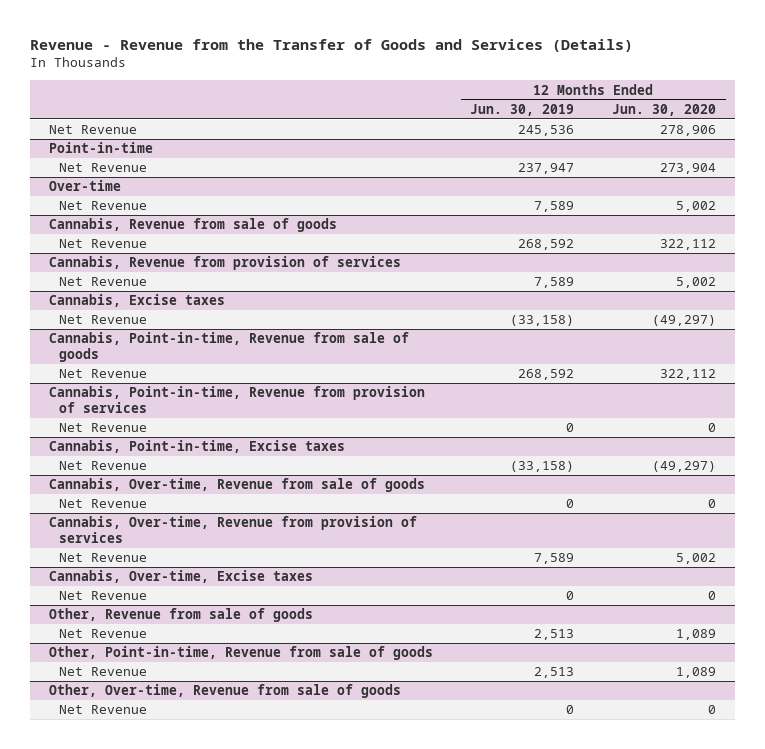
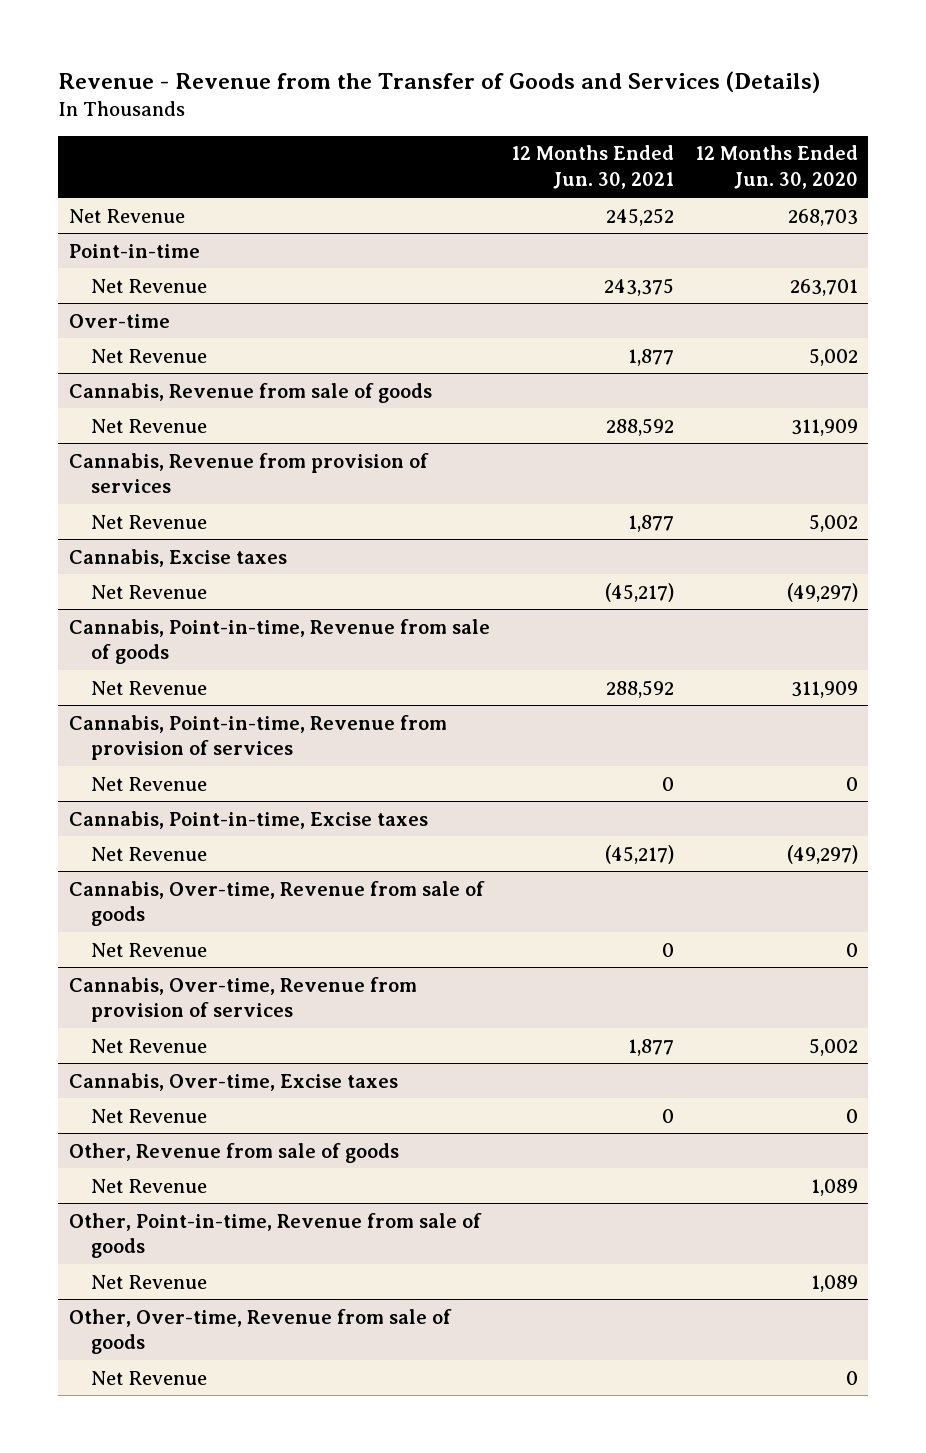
- | 12 Months Ended Jun. 30, 2019 | 12 Months Ended Jun. 30, 2020
+ | 12 Months Ended Jun. 30, 2021 | 12 Months Ended Jun. 30, 2020
- Net Revenue | 245,536 | 278,906
+ Net Revenue | 245,252 | 268,703
@ Point-in-time
- Net Revenue | 237,947 | 273,904
+ Net Revenue | 243,375 | 263,701
@ Cannabis, Revenue from sale of goods
- Net Revenue | 268,592 | 322,112
+ Net Revenue | 288,592 | 311,909
@ Cannabis, Point-in-time, Revenue from sale of goods
- Net Revenue | 268,592 | 322,112
+ Net Revenue | 288,592 | 311,909

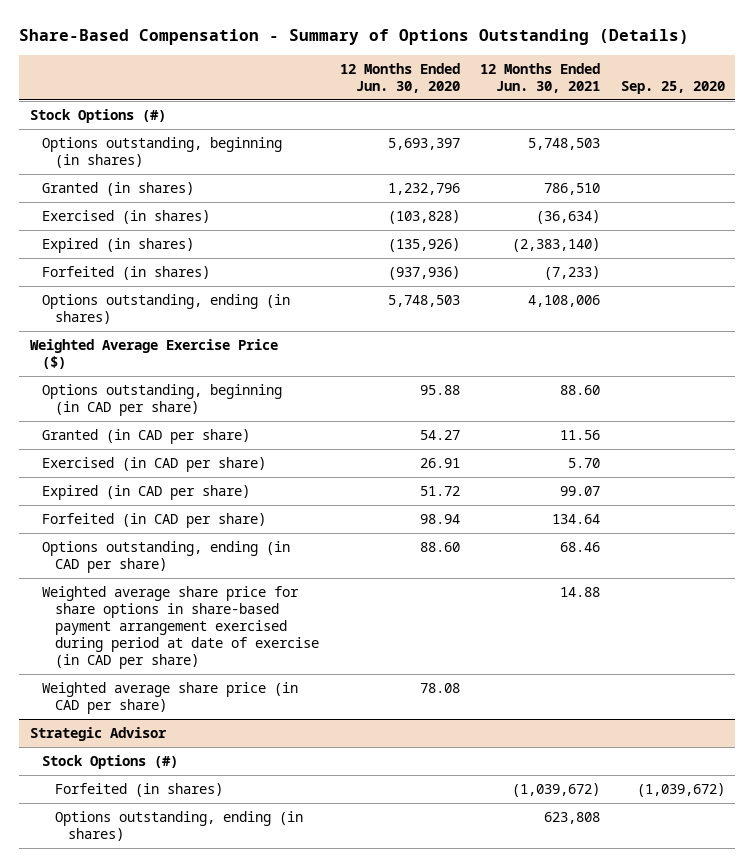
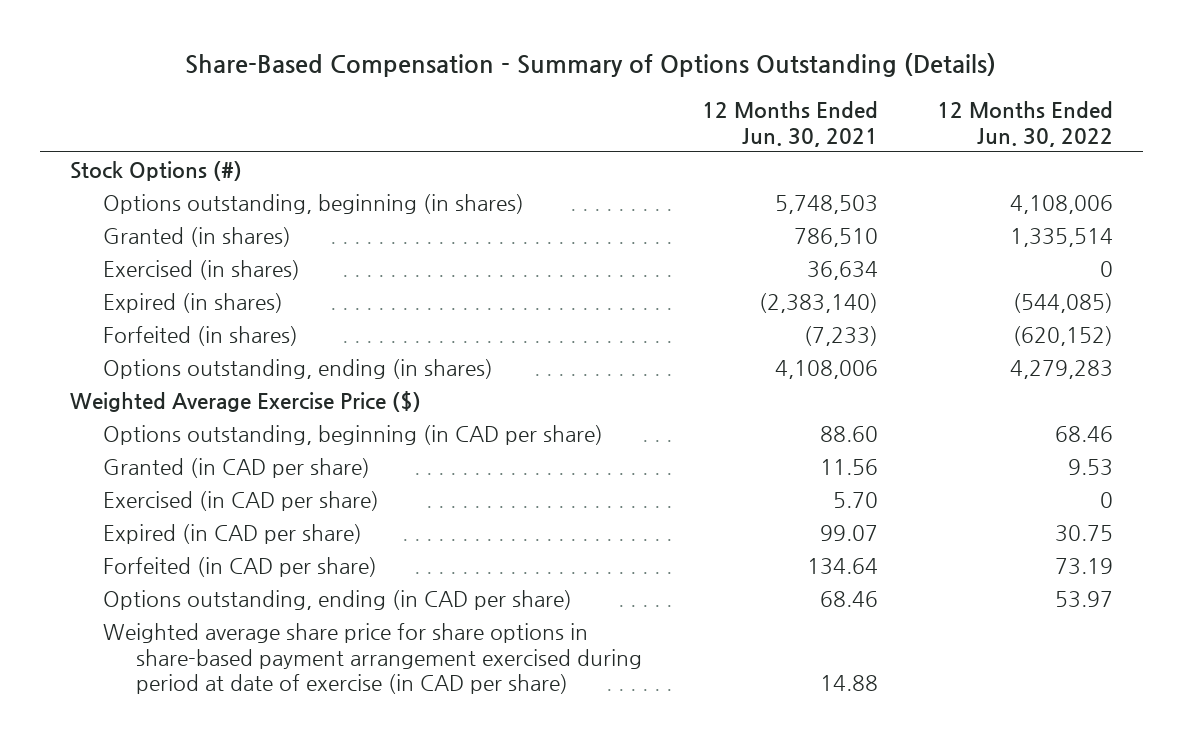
- | 12 Months Ended Jun. 30, 2020 | 12 Months Ended Jun. 30, 2021 | Sep. 25, 2020
+ | 12 Months Ended Jun. 30, 2021 | 12 Months Ended Jun. 30, 2022
- Exercised (in shares) | (103,828) | (36,634) |
+ Exercised (in shares) | 36,634 | 0
- Weighted average share price (in CAD per share) | 78.08 | |
- Strategic Advisor
- Stock Options (#)
- Forfeited (in shares) | | (1,039,672) | (1,039,672)
- Options outstanding, ending (in shares) | | 623,808 |

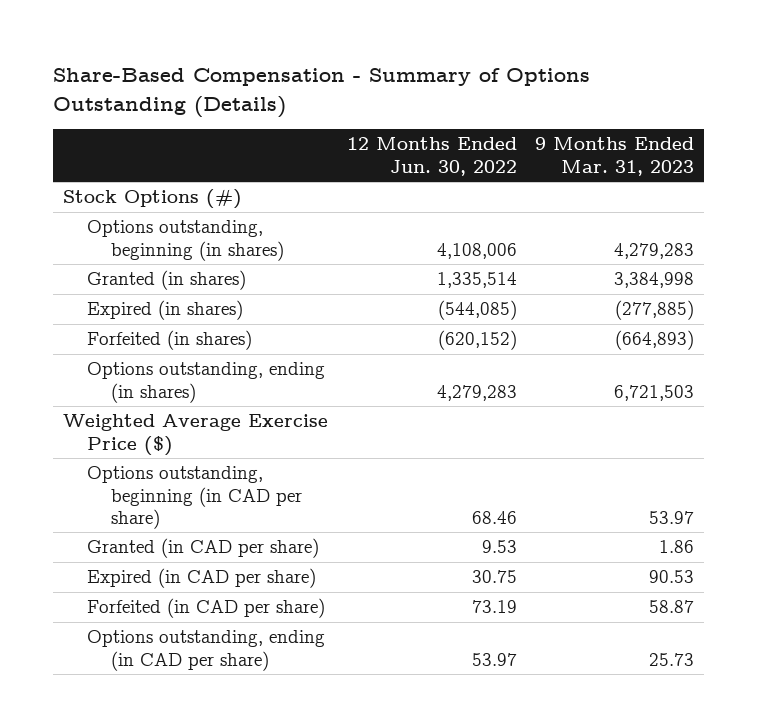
- | 12 Months Ended Jun. 30, 2021 | 12 Months Ended Jun. 30, 2022
+ | 12 Months Ended Jun. 30, 2022 | 9 Months Ended Mar. 31, 2023
- Exercised (in shares) | 36,634 | 0
- Exercised (in CAD per share) | 5.70 | 0
- Weighted average share price for share options in share-based payment arrangement exercised during period at date of exercise (in CAD per share) | 14.88 |

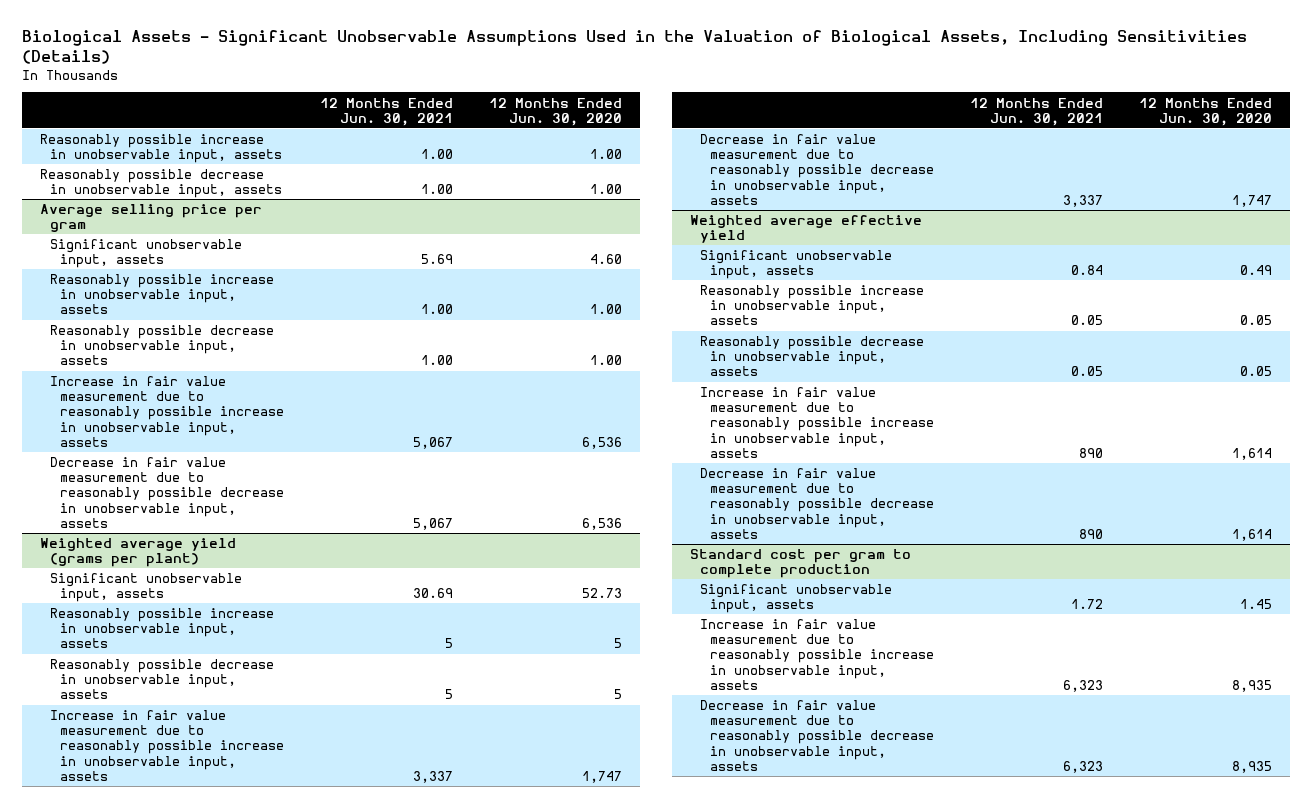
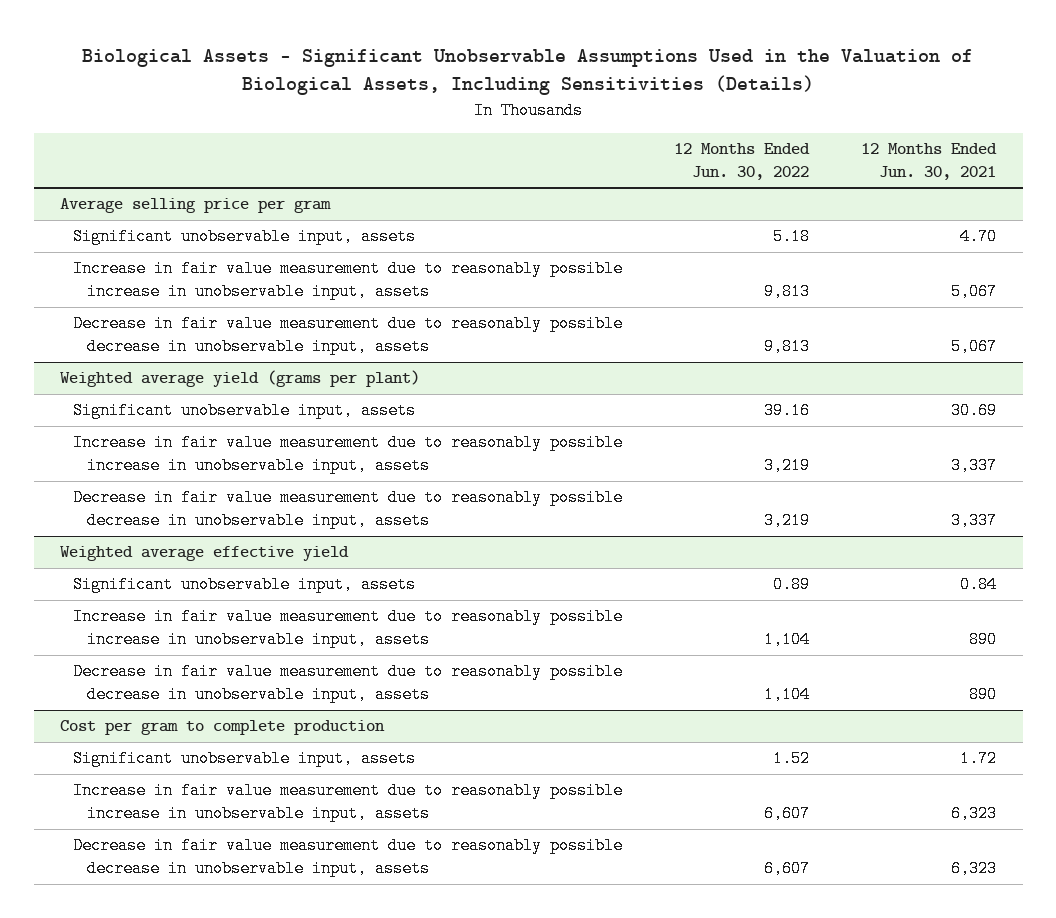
- | 12 Months Ended Jun. 30, 2021 | 12 Months Ended Jun. 30, 2020
+ | 12 Months Ended Jun. 30, 2022 | 12 Months Ended Jun. 30, 2021
- Reasonably possible increase in unobservable input, assets | 1.00 | 1.00
- Reasonably possible decrease in unobservable input, assets | 1.00 | 1.00
@ Average selling price per gram
- Significant unobservable input, assets | 5.69 | 4.60
- Reasonably possible increase in unobservable input, assets | 1.00 | 1.00
- Reasonably possible decrease in unobservable input, assets | 1.00 | 1.00
+ Significant unobservable input, assets | 5.18 | 4.70
@ Weighted average yield (grams per plant)
- Reasonably possible increase in unobservable input, assets | 5 | 5
- Reasonably possible decrease in unobservable input, assets | 5 | 5
@ Weighted average effective yield
- Reasonably possible increase in unobservable input, assets | 0.05 | 0.05
- Reasonably possible decrease in unobservable input, assets | 0.05 | 0.05
- Standard cost per gram to complete production
+ Cost per gram to complete production

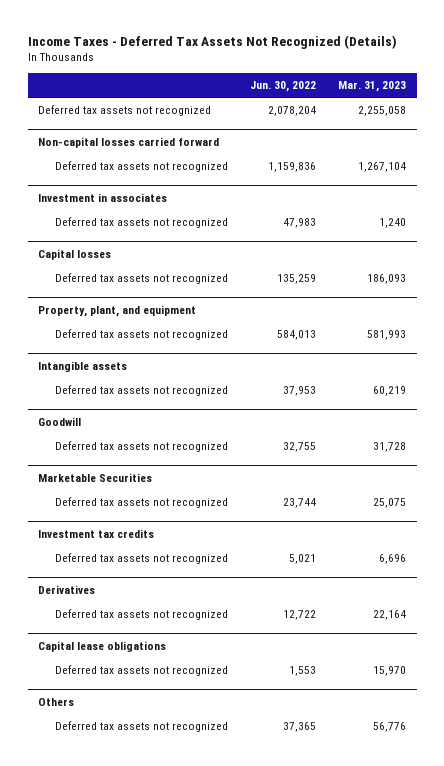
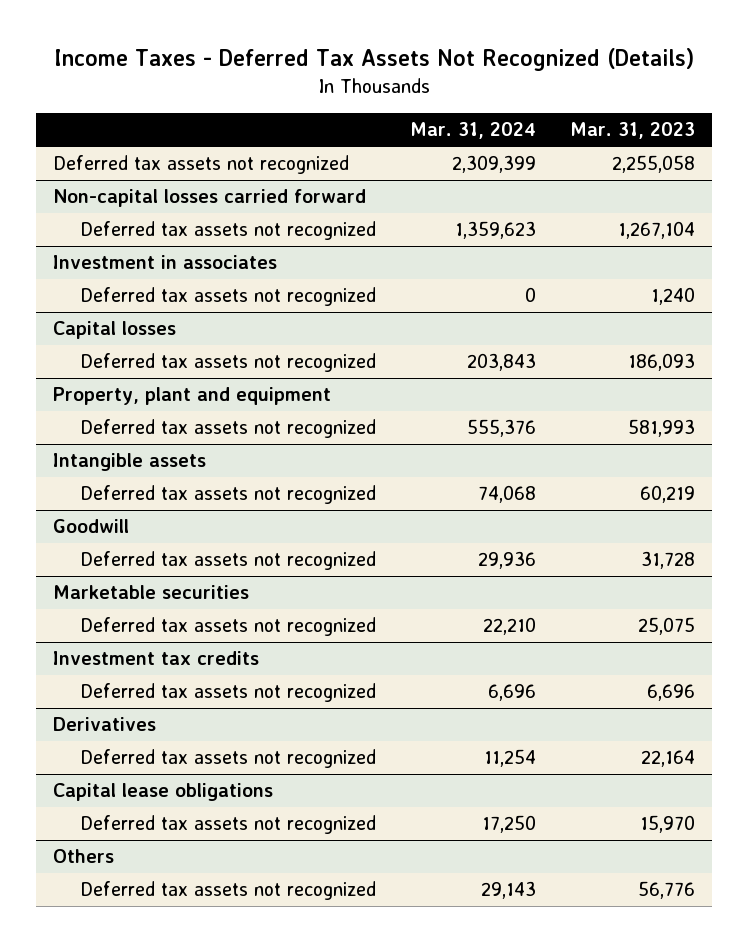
- | Jun. 30, 2022 | Mar. 31, 2023
+ | Mar. 31, 2024 | Mar. 31, 2023
- Property, plant, and equipment
+ Property, plant and equipment
- Marketable Securities
+ Marketable securities

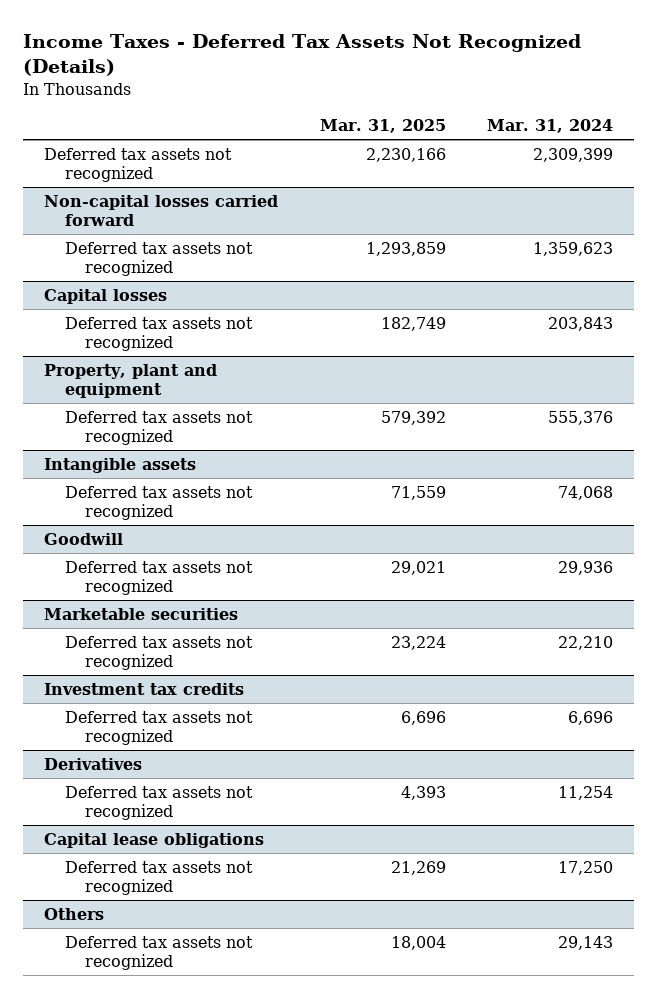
- | Mar. 31, 2024 | Mar. 31, 2023
+ | Mar. 31, 2025 | Mar. 31, 2024
- Investment in associates
- Deferred tax assets not recognized | 0 | 1,240

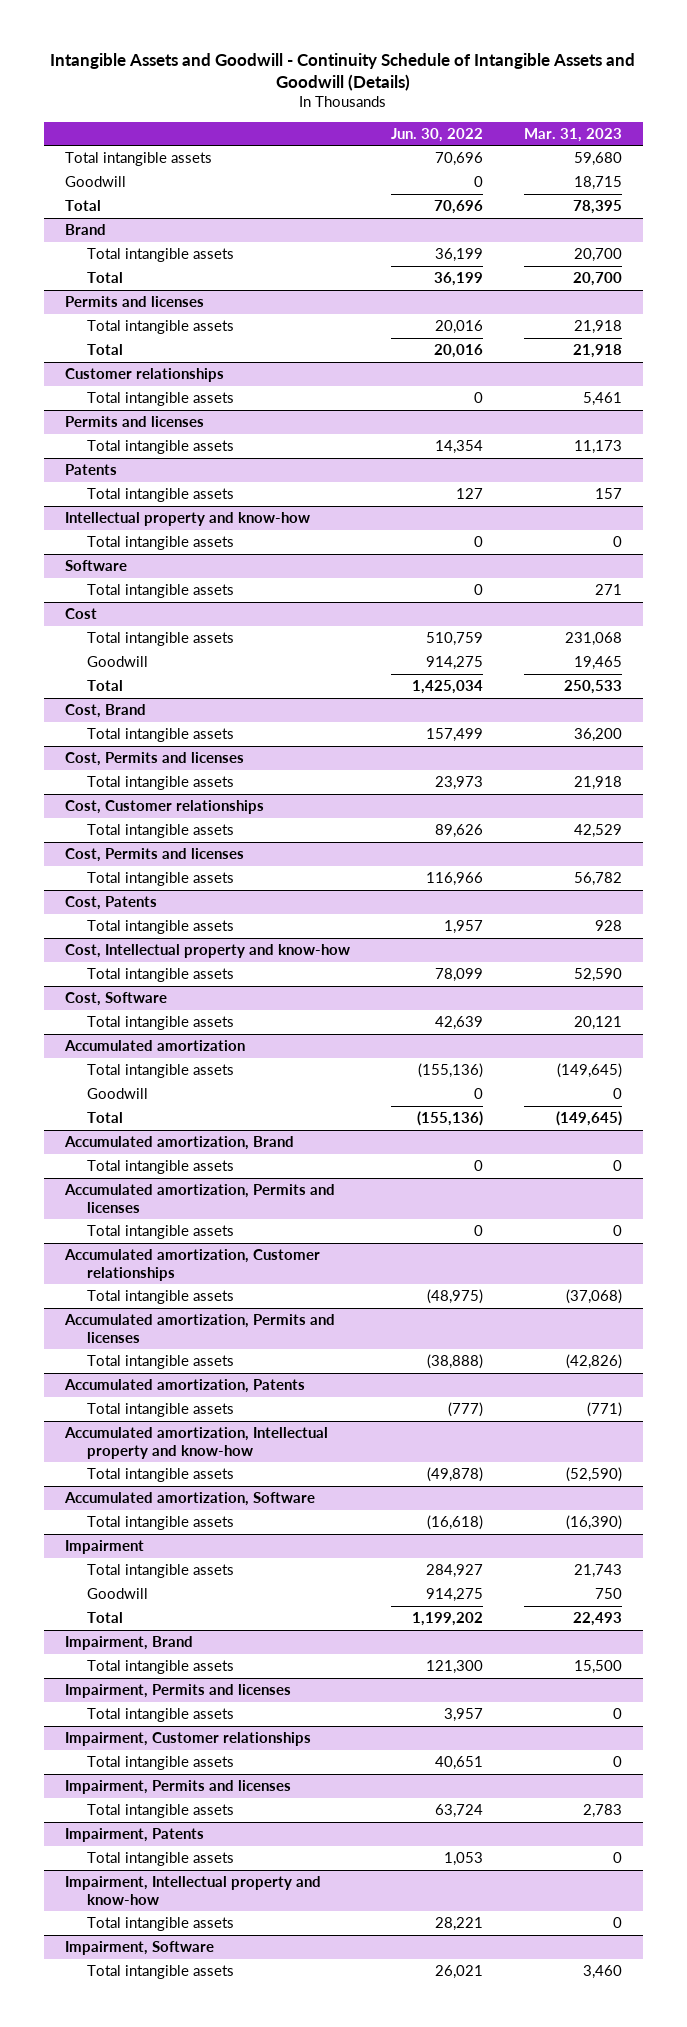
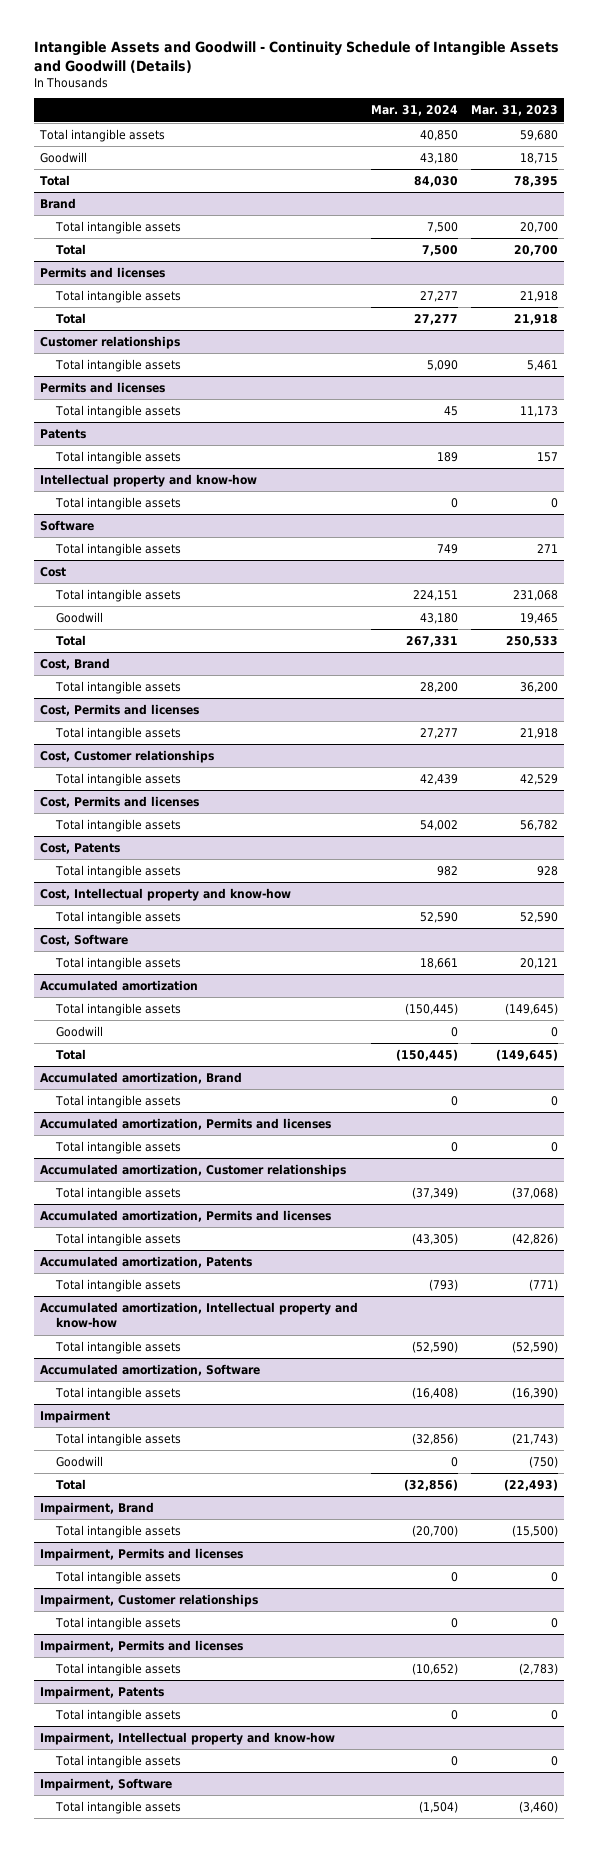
- | Jun. 30, 2022 | Mar. 31, 2023
+ | Mar. 31, 2024 | Mar. 31, 2023
@ Impairment
- Total intangible assets | 284,927 | 21,743
- Goodwill | 914,275 | 750
- Total | 1,199,202 | 22,493
+ Total intangible assets | (32,856) | (21,743)
+ Goodwill | 0 | (750)
+ Total | (32,856) | (22,493)
@ Impairment, Brand
- Total intangible assets | 121,300 | 15,500
+ Total intangible assets | (20,700) | (15,500)
@ Impairment, Permits and licenses
- Total intangible assets | 63,724 | 2,783
+ Total intangible assets | (10,652) | (2,783)
@ Impairment, Software
- Total intangible assets | 26,021 | 3,460
+ Total intangible assets | (1,504) | (3,460)

